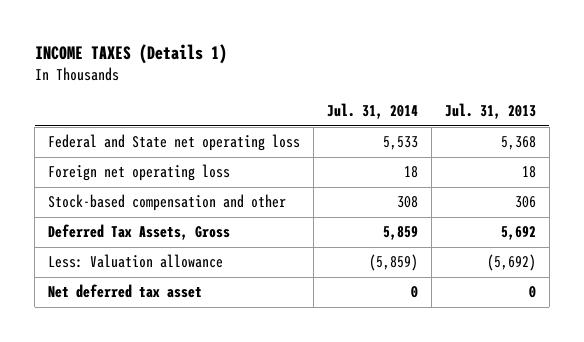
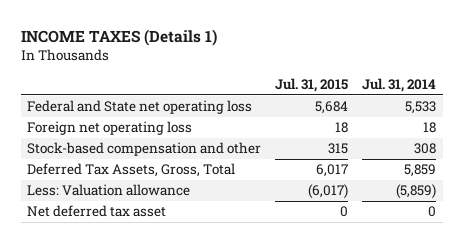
- | Jul. 31, 2014 | Jul. 31, 2013
+ | Jul. 31, 2015 | Jul. 31, 2014
- Deferred Tax Assets, Gross | 5,859 | 5,692
+ Deferred Tax Assets, Gross, Total | 6,017 | 5,859

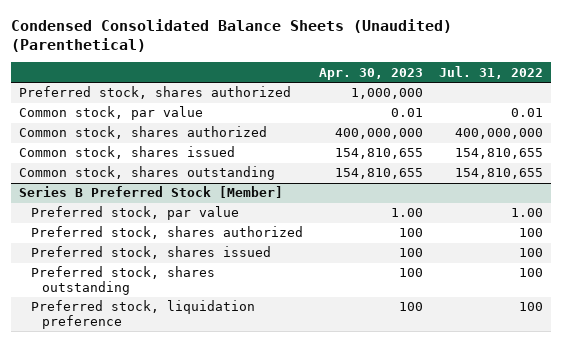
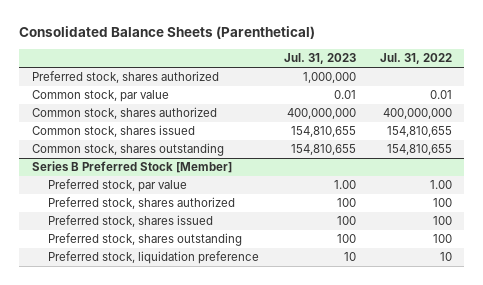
- Condensed Consolidated Balance Sheets (Unaudited) (Parenthetical)
+ Consolidated Balance Sheets (Parenthetical)
- | Apr. 30, 2023 | Jul. 31, 2022
+ | Jul. 31, 2023 | Jul. 31, 2022
@ Series B Preferred Stock [Member]
- Preferred stock, liquidation preference | 100 | 100
+ Preferred stock, liquidation preference | 10 | 10

